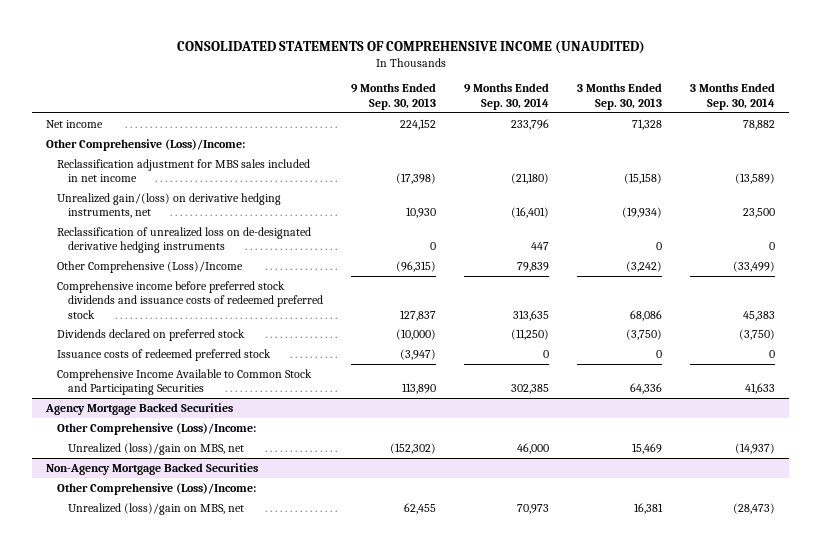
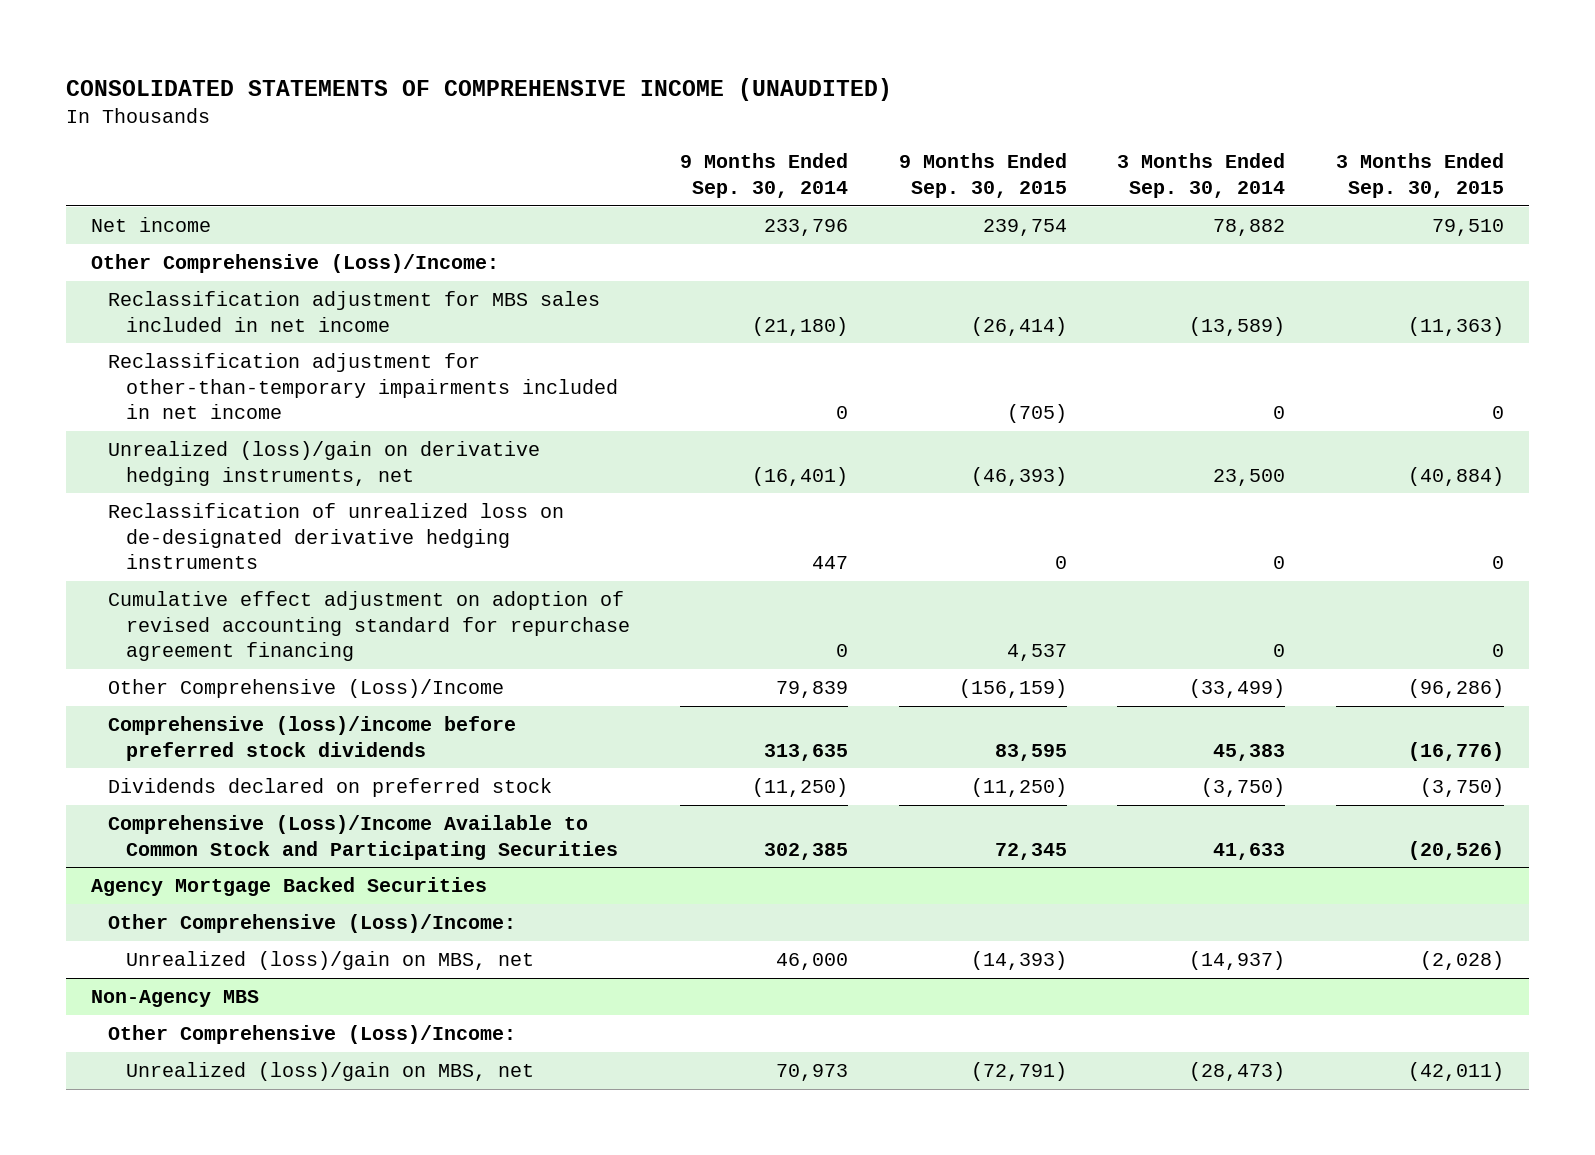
- | 9 Months Ended Sep. 30, 2013 | 9 Months Ended Sep. 30, 2014 | 3 Months Ended Sep. 30, 2013 | 3 Months Ended Sep. 30, 2014
+ | 9 Months Ended Sep. 30, 2014 | 9 Months Ended Sep. 30, 2015 | 3 Months Ended Sep. 30, 2014 | 3 Months Ended Sep. 30, 2015
- Unrealized gain/(loss) on derivative hedging instruments, net | 10,930 | (16,401) | (19,934) | 23,500
+ Reclassification adjustment for other-than-temporary impairments included in net income | 0 | (705) | 0 | 0
+ Unrealized (loss)/gain on derivative hedging instruments, net | (16,401) | (46,393) | 23,500 | (40,884)
+ Cumulative effect adjustment on adoption of revised accounting standard for repurchase agreement financing | 0 | 4,537 | 0 | 0
- Comprehensive income before preferred stock dividends and issuance costs of redeemed preferred stock | 127,837 | 313,635 | 68,086 | 45,383
+ Comprehensive (loss)/income before preferred stock dividends | 313,635 | 83,595 | 45,383 | (16,776)
- Issuance costs of redeemed preferred stock | (3,947) | 0 | 0 | 0
- Comprehensive Income Available to Common Stock and Participating Securities | 113,890 | 302,385 | 64,336 | 41,633
+ Comprehensive (Loss)/Income Available to Common Stock and Participating Securities | 302,385 | 72,345 | 41,633 | (20,526)
- Non-Agency Mortgage Backed Securities
+ Non-Agency MBS

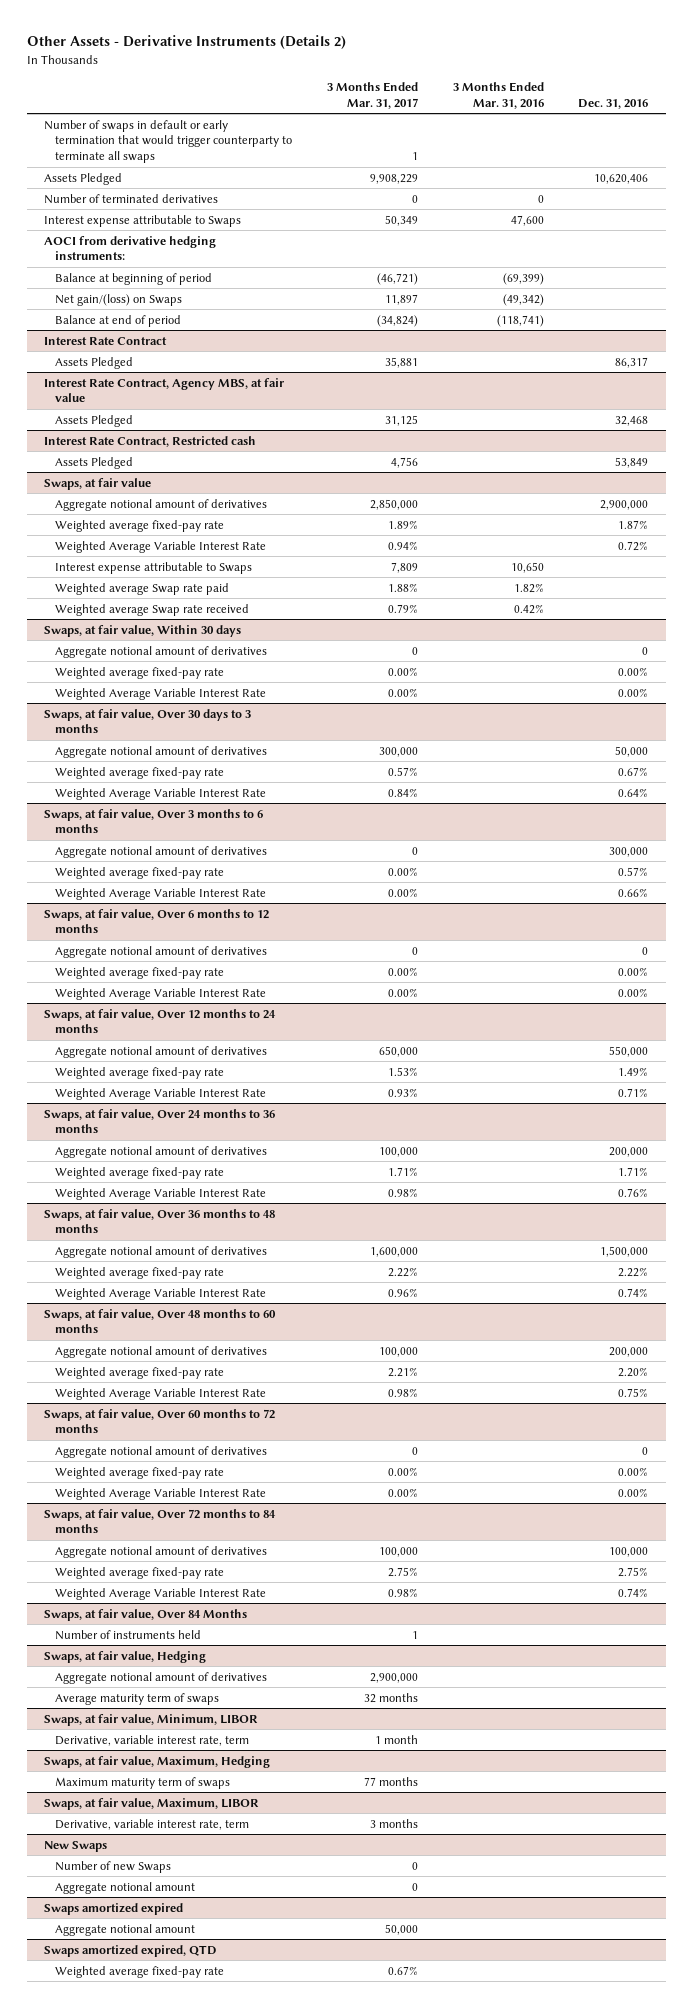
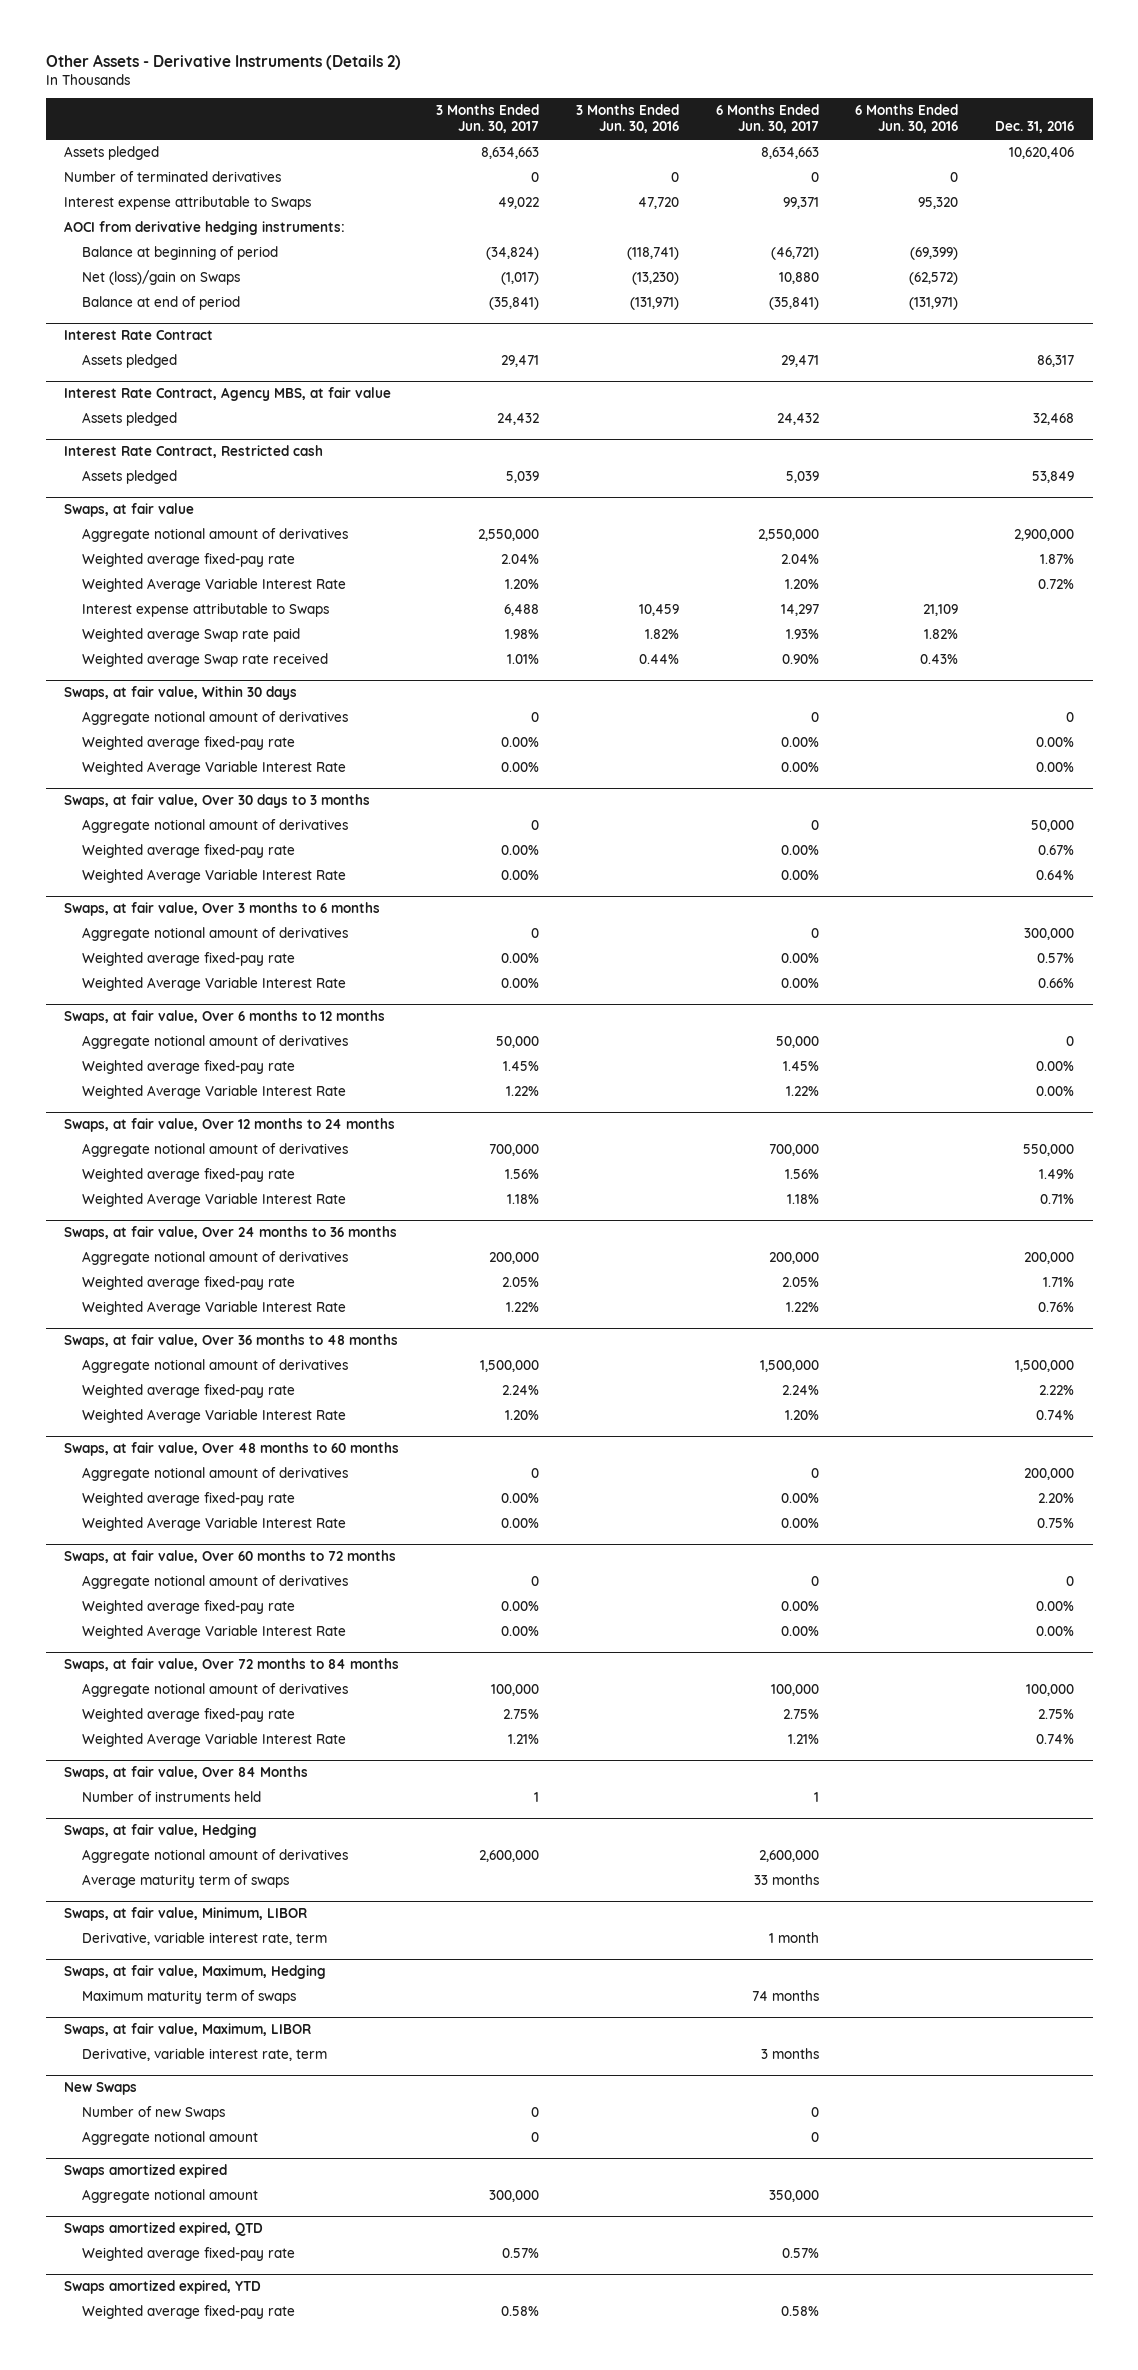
- | 3 Months Ended Mar. 31, 2017 | 3 Months Ended Mar. 31, 2016 | Dec. 31, 2016
+ | 3 Months Ended Jun. 30, 2017 | 3 Months Ended Jun. 30, 2016 | 6 Months Ended Jun. 30, 2017 | 6 Months Ended Jun. 30, 2016 | Dec. 31, 2016
- Number of swaps in default or early termination that would trigger counterparty to terminate all swaps | 1 | |
- Assets Pledged | 9,908,229 | | 10,620,406
+ Assets pledged | 8,634,663 | | 8,634,663 | | 10,620,406
- Net gain/(loss) on Swaps | 11,897 | (49,342) |
+ Net (loss)/gain on Swaps | (1,017) | (13,230) | 10,880 | (62,572) |
@ Interest Rate Contract
- Assets Pledged | 35,881 | | 86,317
+ Assets pledged | 29,471 | | 29,471 | | 86,317
@ Interest Rate Contract, Agency MBS, at fair value
- Assets Pledged | 31,125 | | 32,468
+ Assets pledged | 24,432 | | 24,432 | | 32,468
@ Interest Rate Contract, Restricted cash
- Assets Pledged | 4,756 | | 53,849
+ Assets pledged | 5,039 | | 5,039 | | 53,849
+ Swaps amortized expired, YTD
+ Weighted average fixed-pay rate | 0.58% | | 0.58% | |

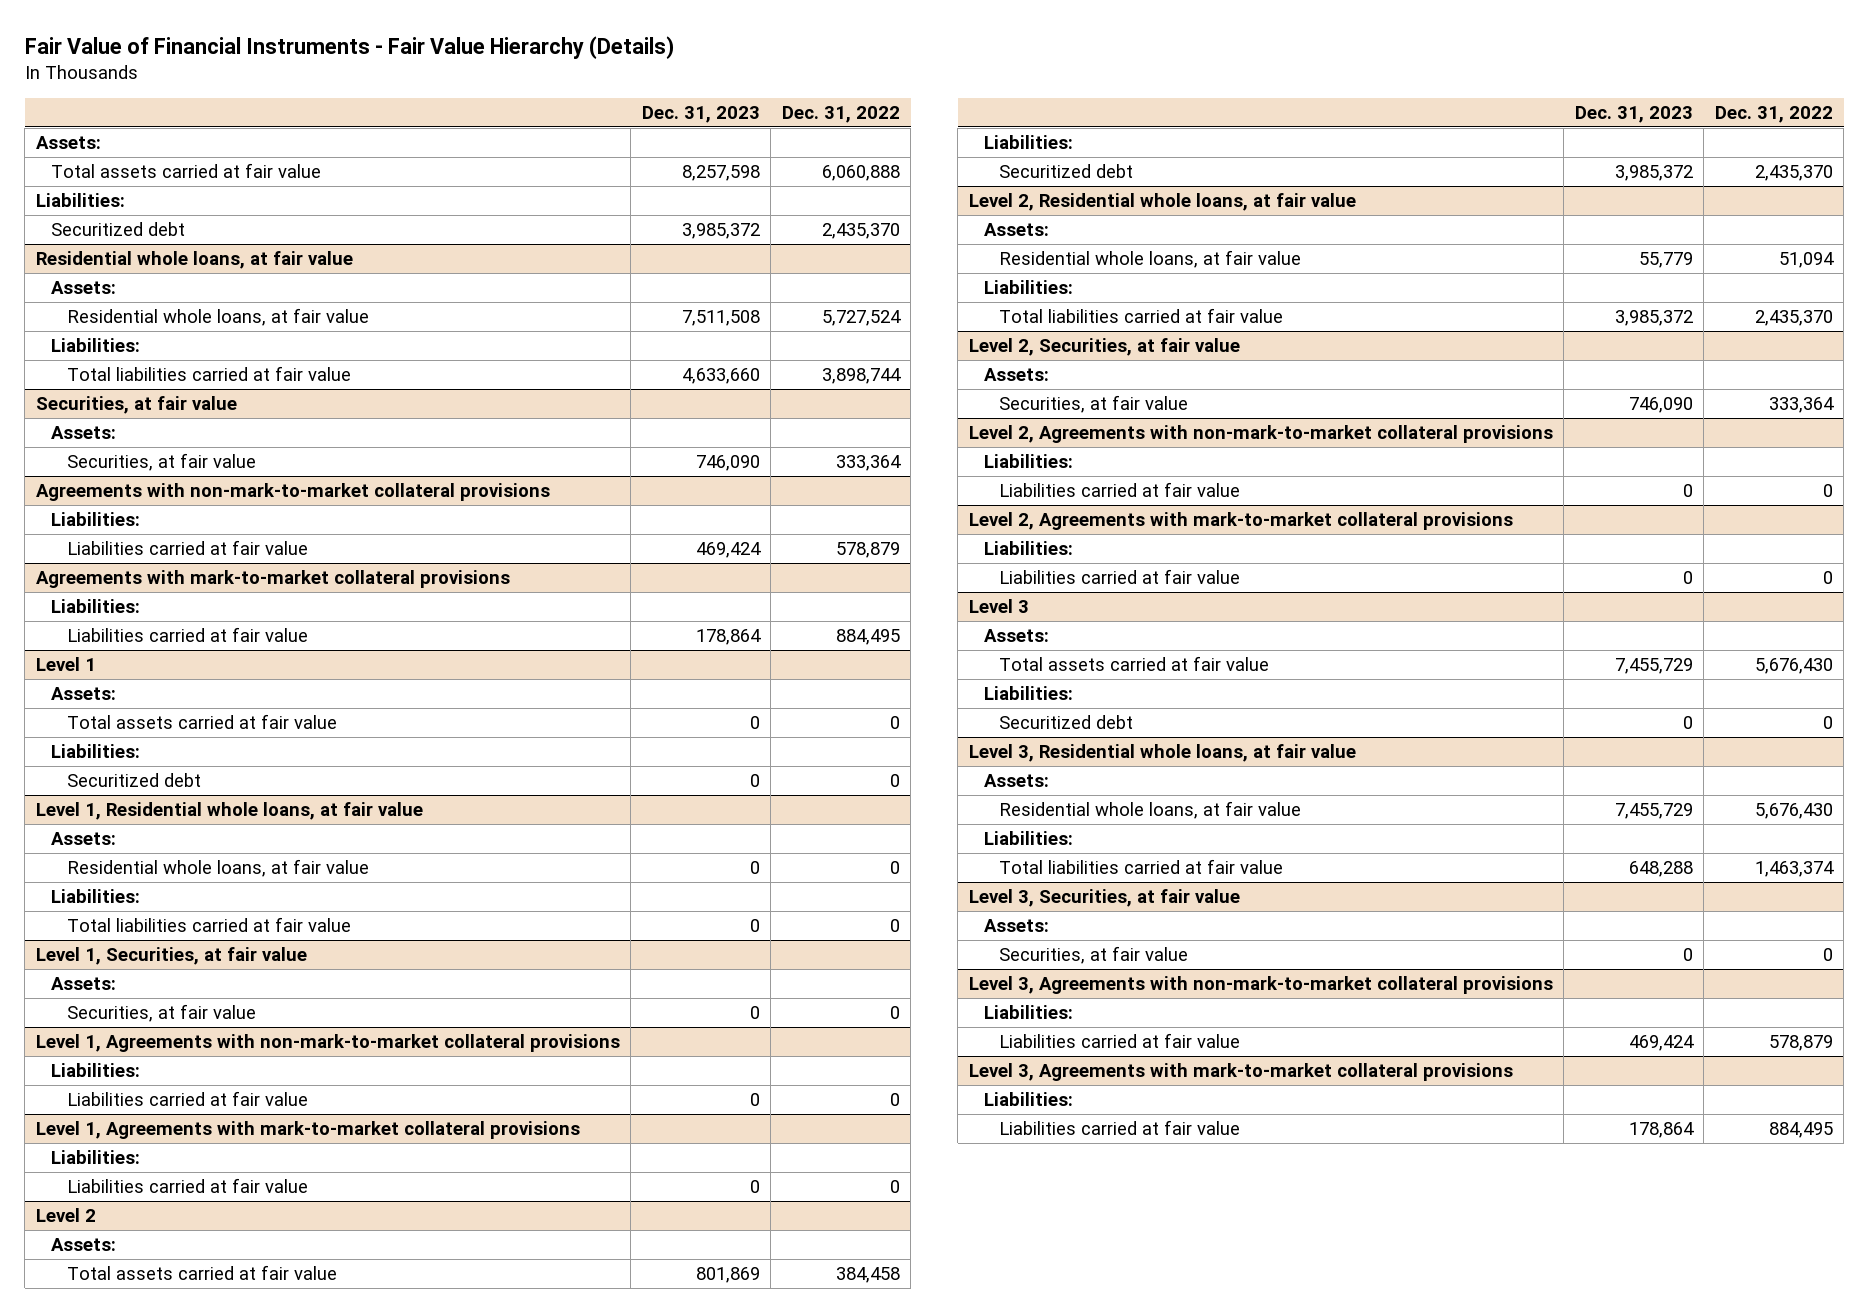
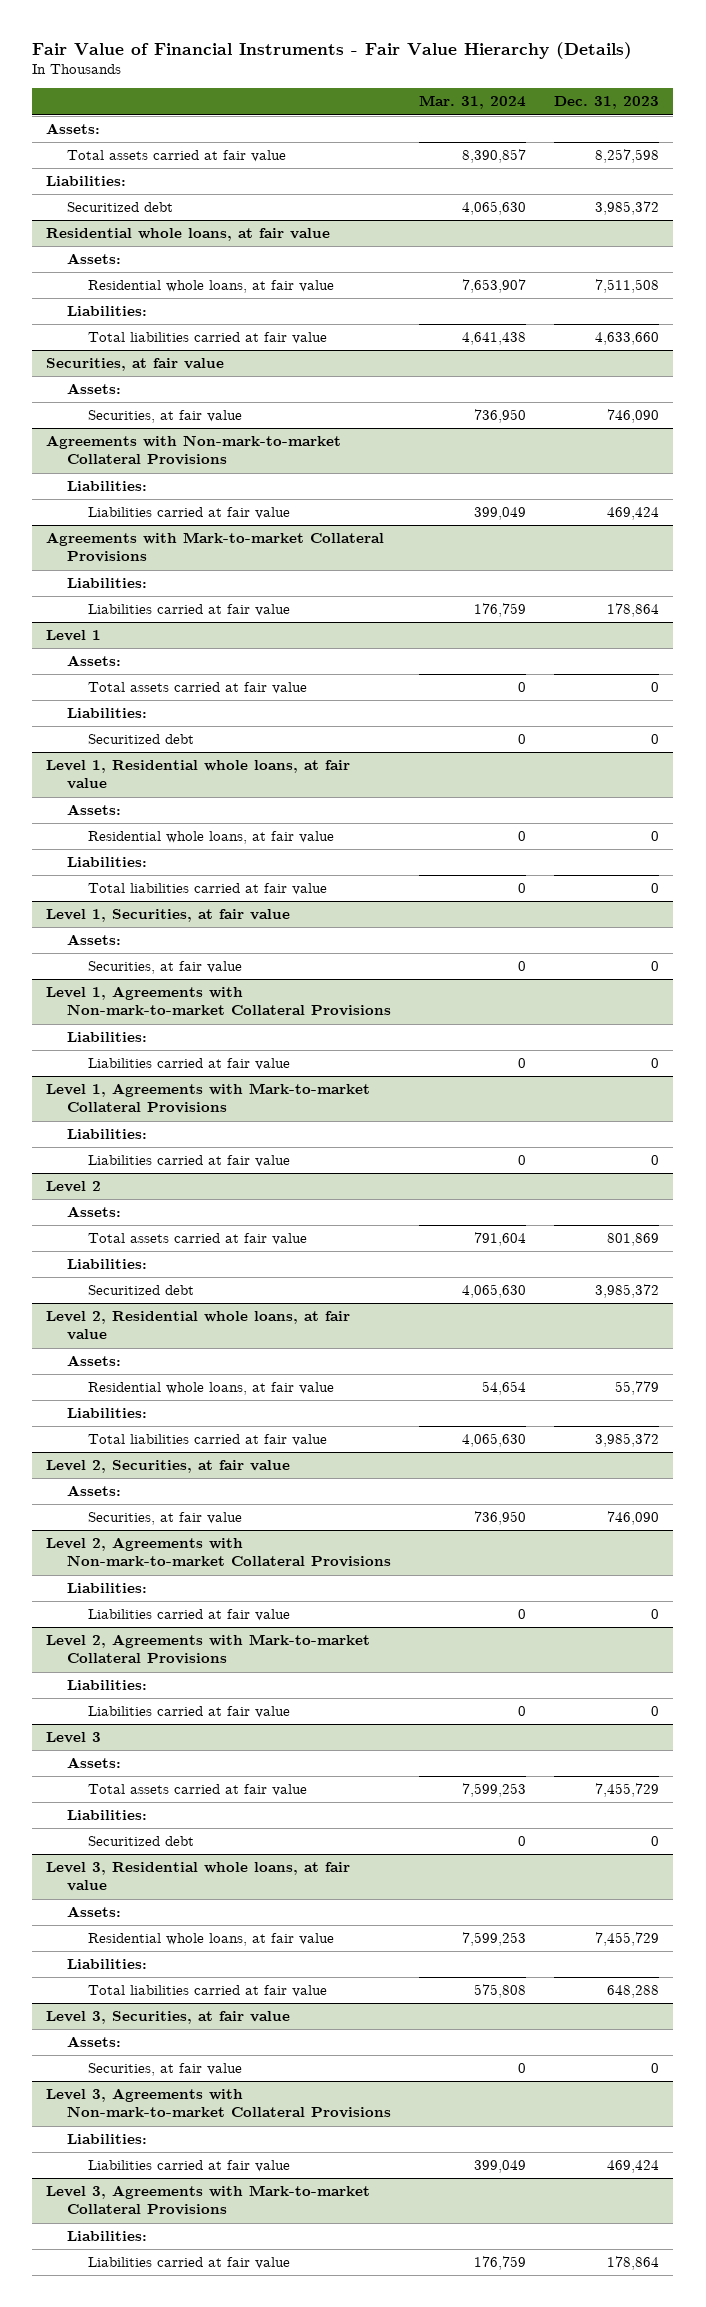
- | Dec. 31, 2023 | Dec. 31, 2022
+ | Mar. 31, 2024 | Dec. 31, 2023
- Agreements with non-mark-to-market collateral provisions
+ Agreements with Non-mark-to-market Collateral Provisions
- Agreements with mark-to-market collateral provisions
+ Agreements with Mark-to-market Collateral Provisions
- Level 1, Agreements with non-mark-to-market collateral provisions
+ Level 1, Agreements with Non-mark-to-market Collateral Provisions
- Level 1, Agreements with mark-to-market collateral provisions
+ Level 1, Agreements with Mark-to-market Collateral Provisions
- Level 2, Agreements with non-mark-to-market collateral provisions
+ Level 2, Agreements with Non-mark-to-market Collateral Provisions
- Level 2, Agreements with mark-to-market collateral provisions
+ Level 2, Agreements with Mark-to-market Collateral Provisions
- Level 3, Agreements with non-mark-to-market collateral provisions
+ Level 3, Agreements with Non-mark-to-market Collateral Provisions
- Level 3, Agreements with mark-to-market collateral provisions
+ Level 3, Agreements with Mark-to-market Collateral Provisions

